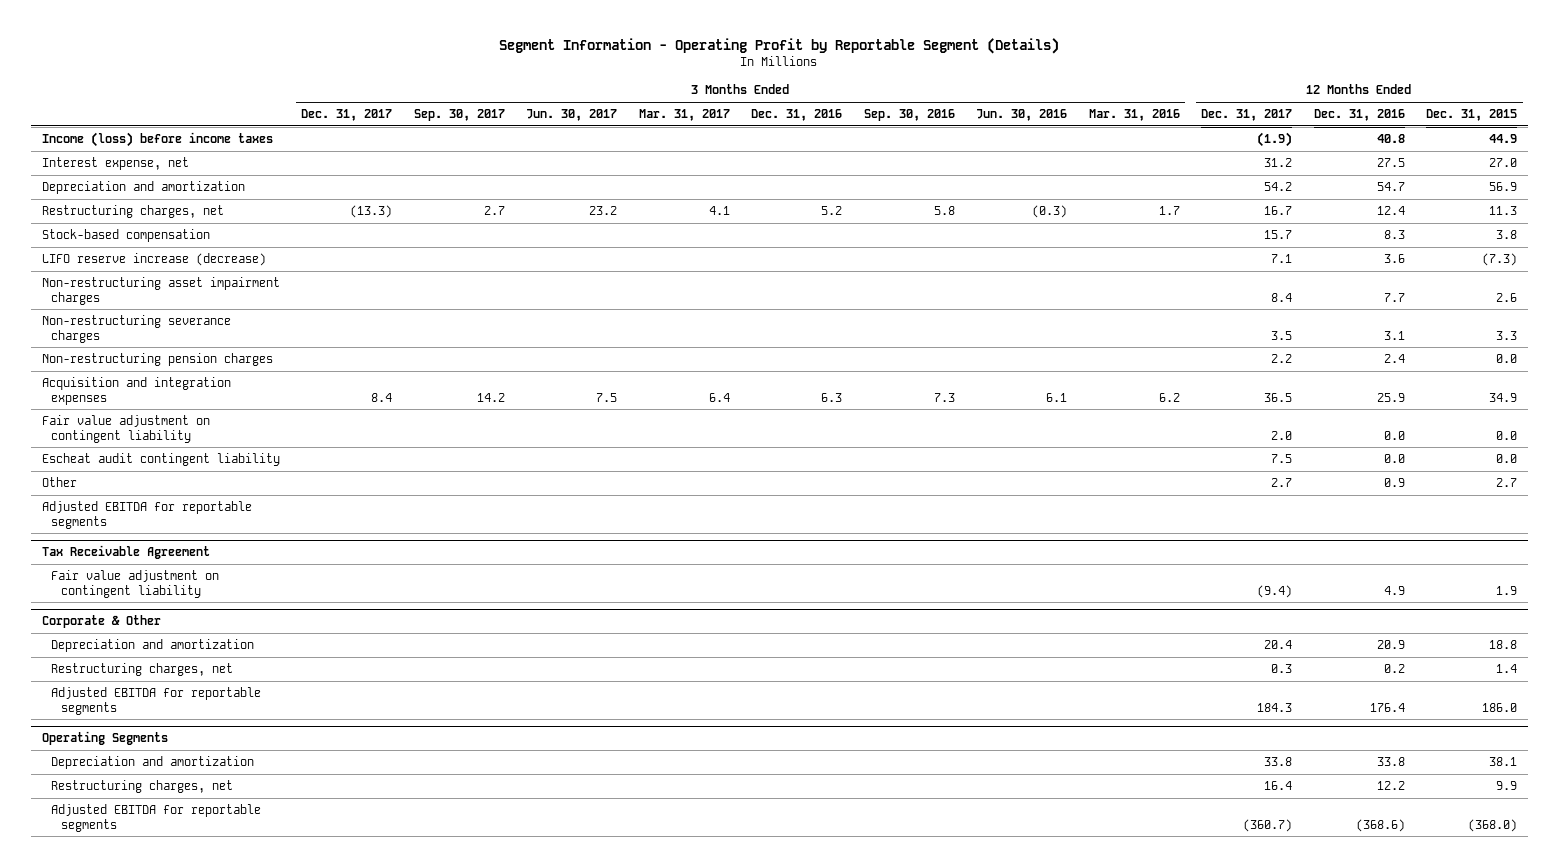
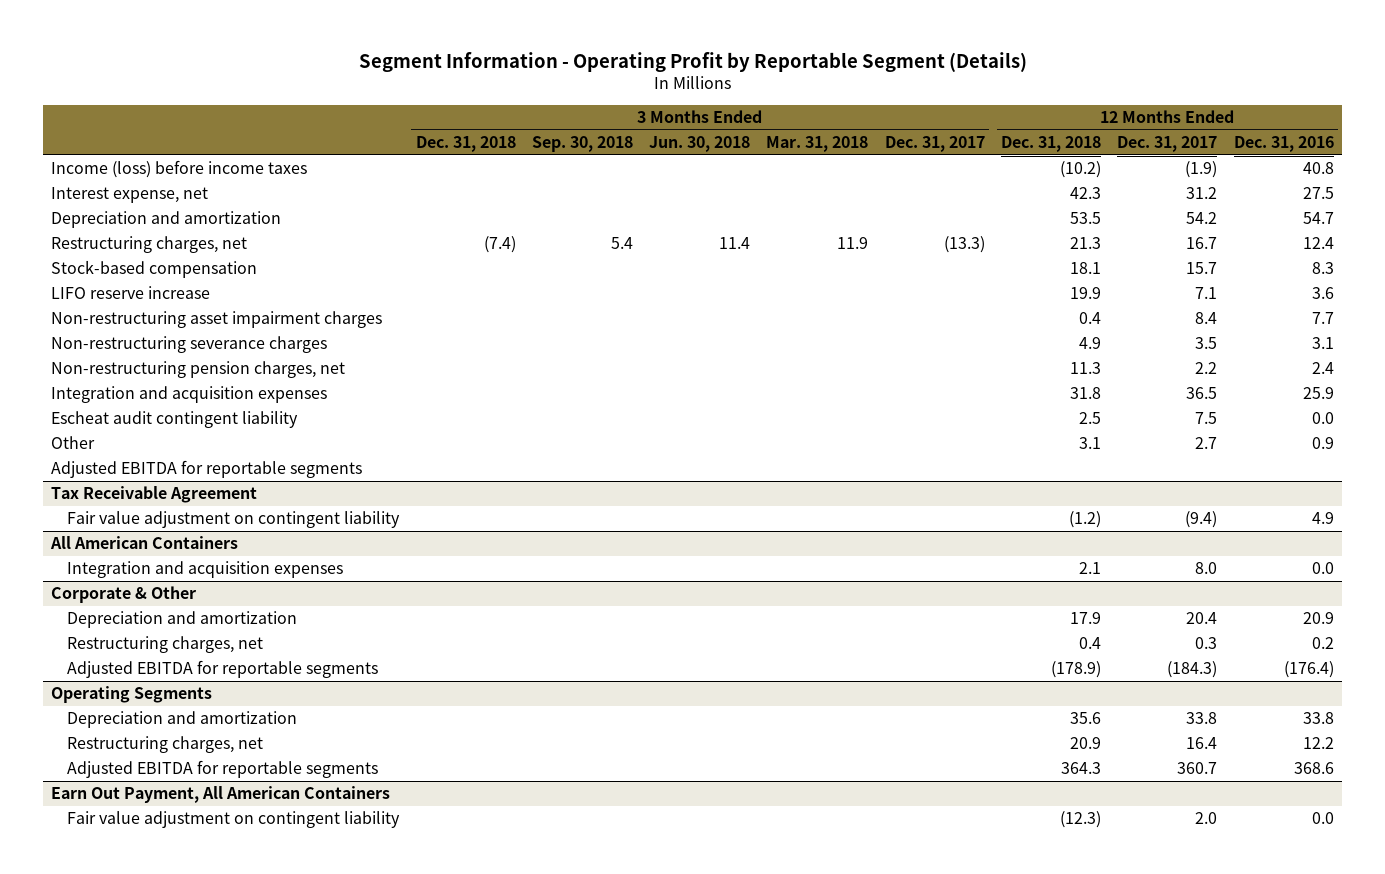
- | 3 Months Ended Dec. 31, 2017 | 3 Months Ended Sep. 30, 2017 | 3 Months Ended Jun. 30, 2017 | 3 Months Ended Mar. 31, 2017 | 3 Months Ended Dec. 31, 2016 | 3 Months Ended Sep. 30, 2016 | 3 Months Ended Jun. 30, 2016 | 3 Months Ended Mar. 31, 2016 | 12 Months Ended Dec. 31, 2017 | 12 Months Ended Dec. 31, 2016 | 12 Months Ended Dec. 31, 2015
+ | 3 Months Ended Dec. 31, 2018 | 3 Months Ended Sep. 30, 2018 | 3 Months Ended Jun. 30, 2018 | 3 Months Ended Mar. 31, 2018 | 3 Months Ended Dec. 31, 2017 | 12 Months Ended Dec. 31, 2018 | 12 Months Ended Dec. 31, 2017 | 12 Months Ended Dec. 31, 2016
- LIFO reserve increase (decrease) | | | | | | | | | 7.1 | 3.6 | (7.3)
+ LIFO reserve increase | | | | | | 19.9 | 7.1 | 3.6
- Non-restructuring pension charges | | | | | | | | | 2.2 | 2.4 | 0.0
- Acquisition and integration expenses | 8.4 | 14.2 | 7.5 | 6.4 | 6.3 | 7.3 | 6.1 | 6.2 | 36.5 | 25.9 | 34.9
- Fair value adjustment on contingent liability | | | | | | | | | 2.0 | 0.0 | 0.0
+ Non-restructuring pension charges, net | | | | | | 11.3 | 2.2 | 2.4
+ Integration and acquisition expenses | | | | | | 31.8 | 36.5 | 25.9
+ All American Containers
+ Integration and acquisition expenses | | | | | | 2.1 | 8.0 | 0.0
@ Corporate & Other
- Adjusted EBITDA for reportable segments | | | | | | | | | 184.3 | 176.4 | 186.0
+ Adjusted EBITDA for reportable segments | | | | | | (178.9) | (184.3) | (176.4)
@ Operating Segments
- Adjusted EBITDA for reportable segments | | | | | | | | | (360.7) | (368.6) | (368.0)
+ Adjusted EBITDA for reportable segments | | | | | | 364.3 | 360.7 | 368.6
+ Earn Out Payment, All American Containers
+ Fair value adjustment on contingent liability | | | | | | (12.3) | 2.0 | 0.0

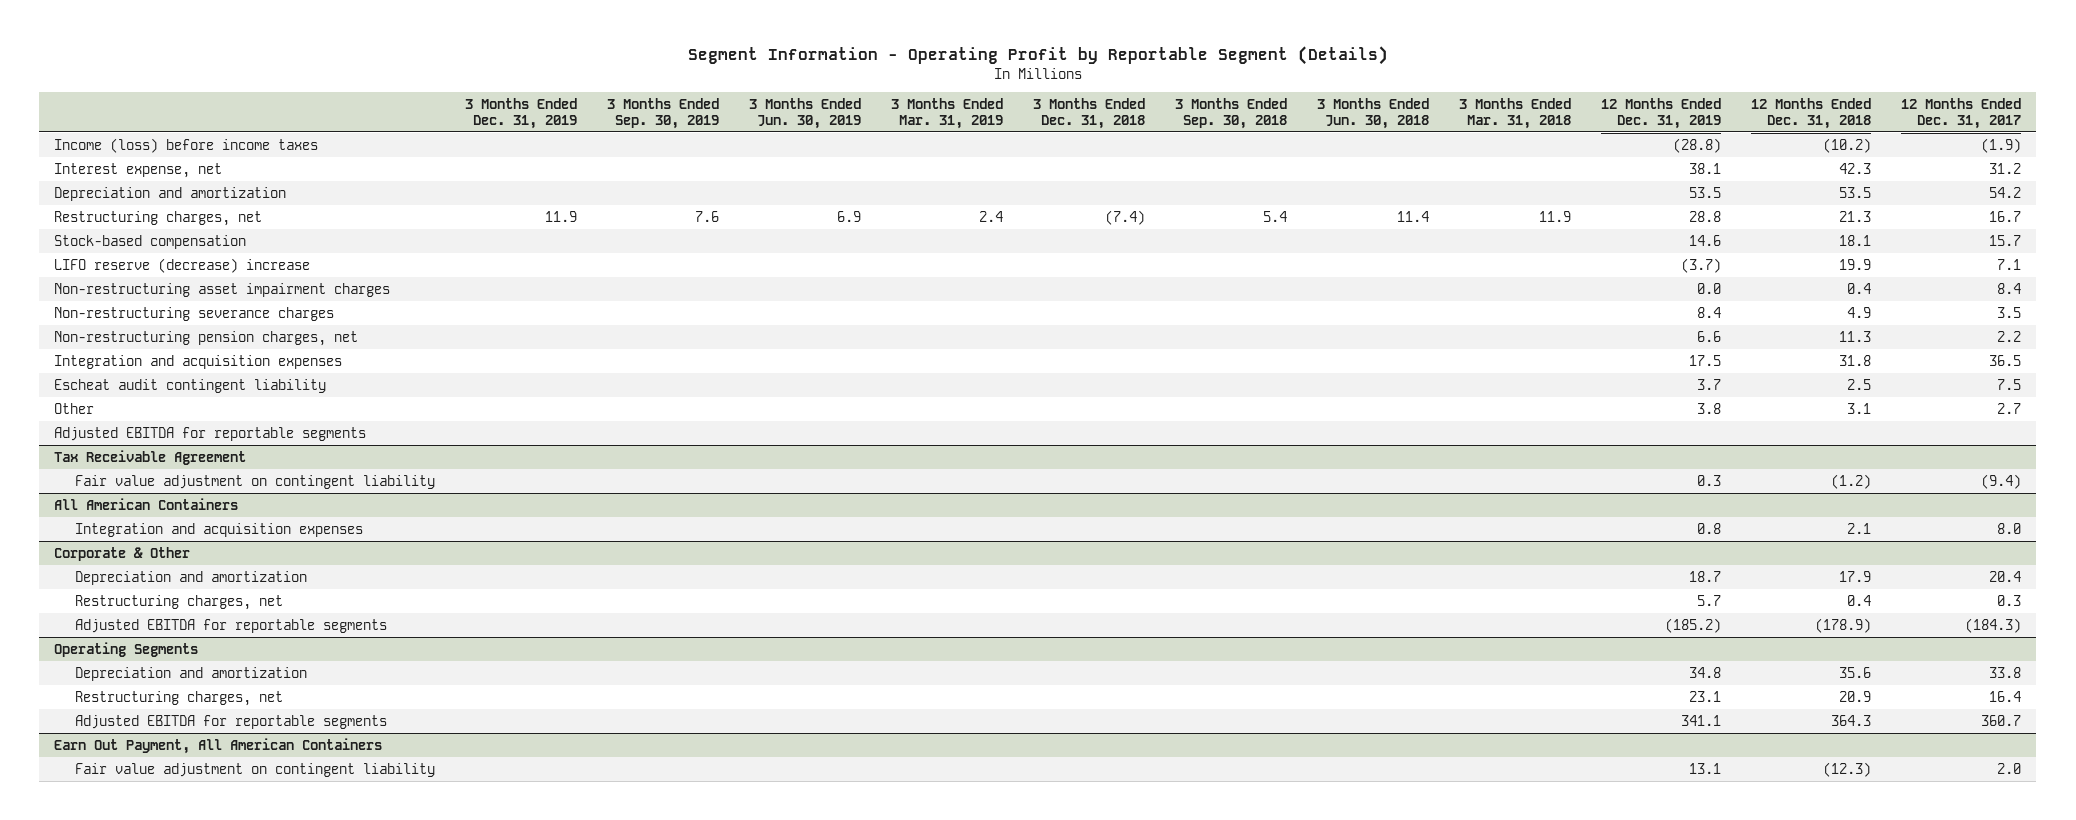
- | 3 Months Ended Dec. 31, 2018 | 3 Months Ended Sep. 30, 2018 | 3 Months Ended Jun. 30, 2018 | 3 Months Ended Mar. 31, 2018 | 3 Months Ended Dec. 31, 2017 | 12 Months Ended Dec. 31, 2018 | 12 Months Ended Dec. 31, 2017 | 12 Months Ended Dec. 31, 2016
+ | 3 Months Ended Dec. 31, 2019 | 3 Months Ended Sep. 30, 2019 | 3 Months Ended Jun. 30, 2019 | 3 Months Ended Mar. 31, 2019 | 3 Months Ended Dec. 31, 2018 | 3 Months Ended Sep. 30, 2018 | 3 Months Ended Jun. 30, 2018 | 3 Months Ended Mar. 31, 2018 | 12 Months Ended Dec. 31, 2019 | 12 Months Ended Dec. 31, 2018 | 12 Months Ended Dec. 31, 2017
- LIFO reserve increase | | | | | | 19.9 | 7.1 | 3.6
+ LIFO reserve (decrease) increase | | | | | | | | | (3.7) | 19.9 | 7.1

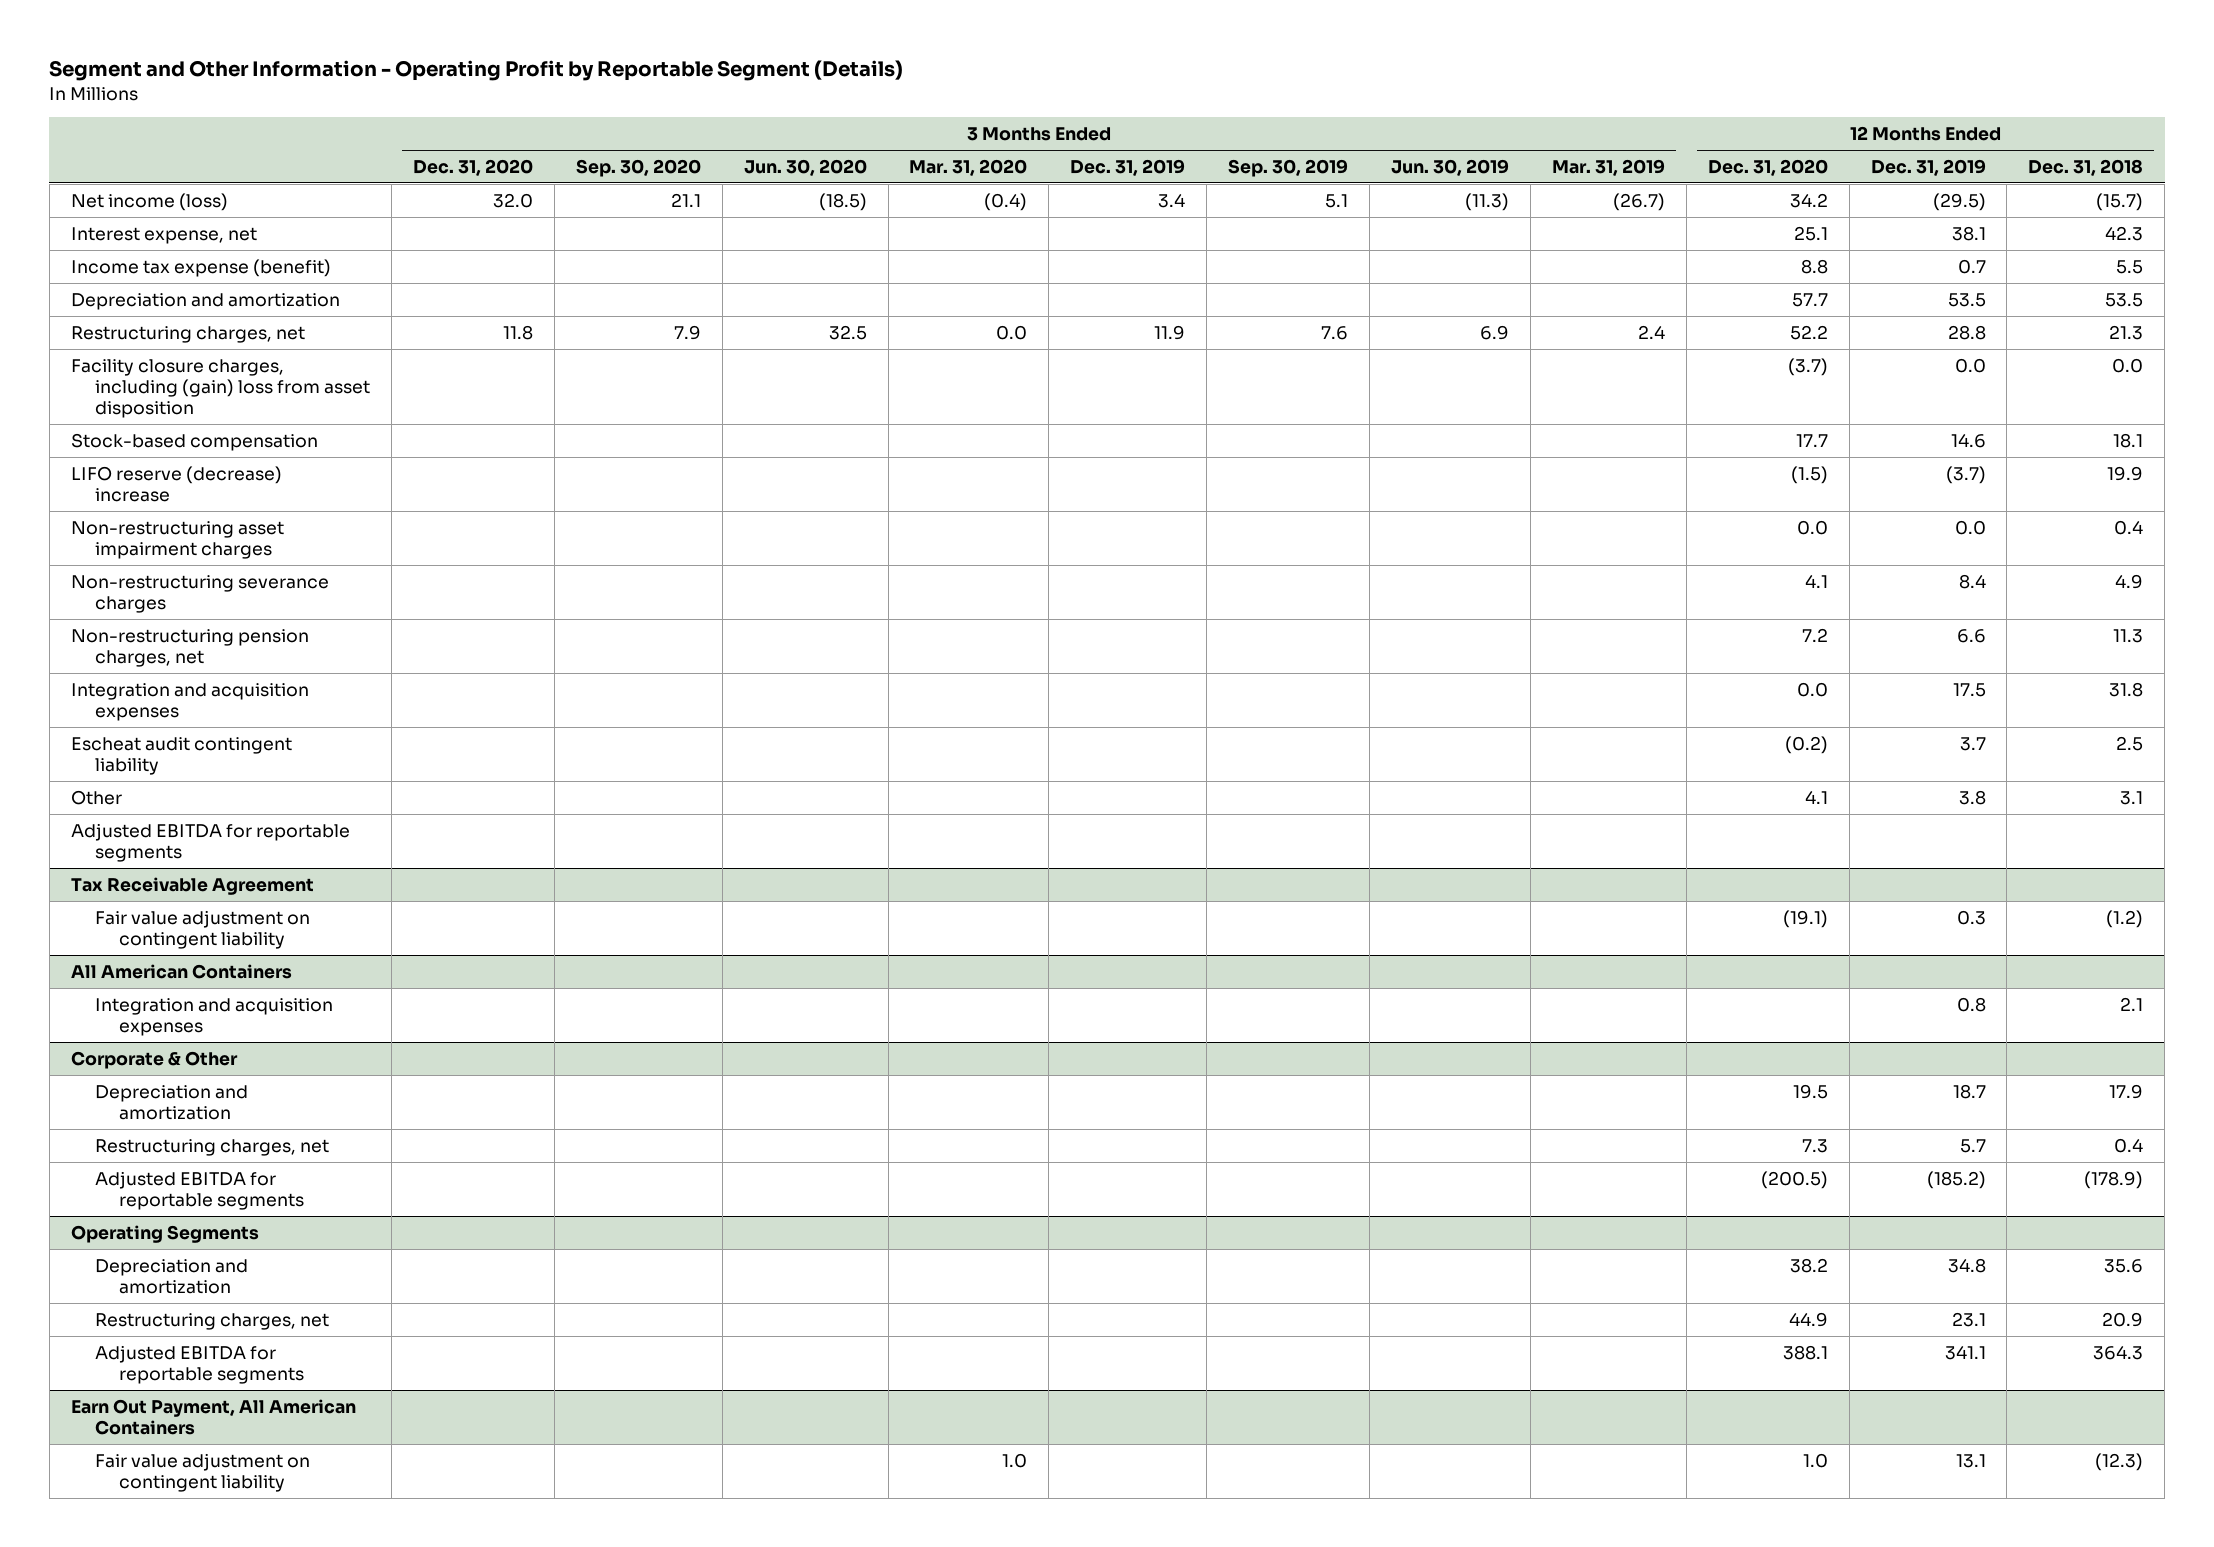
- Segment Information - Operating Profit by Reportable Segment (Details)
+ Segment and Other Information - Operating Profit by Reportable Segment (Details)
- | 3 Months Ended Dec. 31, 2019 | 3 Months Ended Sep. 30, 2019 | 3 Months Ended Jun. 30, 2019 | 3 Months Ended Mar. 31, 2019 | 3 Months Ended Dec. 31, 2018 | 3 Months Ended Sep. 30, 2018 | 3 Months Ended Jun. 30, 2018 | 3 Months Ended Mar. 31, 2018 | 12 Months Ended Dec. 31, 2019 | 12 Months Ended Dec. 31, 2018 | 12 Months Ended Dec. 31, 2017
+ | 3 Months Ended Dec. 31, 2020 | 3 Months Ended Sep. 30, 2020 | 3 Months Ended Jun. 30, 2020 | 3 Months Ended Mar. 31, 2020 | 3 Months Ended Dec. 31, 2019 | 3 Months Ended Sep. 30, 2019 | 3 Months Ended Jun. 30, 2019 | 3 Months Ended Mar. 31, 2019 | 12 Months Ended Dec. 31, 2020 | 12 Months Ended Dec. 31, 2019 | 12 Months Ended Dec. 31, 2018
- Income (loss) before income taxes | | | | | | | | | (28.8) | (10.2) | (1.9)
+ Net income (loss) | 32.0 | 21.1 | (18.5) | (0.4) | 3.4 | 5.1 | (11.3) | (26.7) | 34.2 | (29.5) | (15.7)
+ Income tax expense (benefit) | | | | | | | | | 8.8 | 0.7 | 5.5
+ Facility closure charges, including (gain) loss from asset disposition | | | | | | | | | (3.7) | 0.0 | 0.0

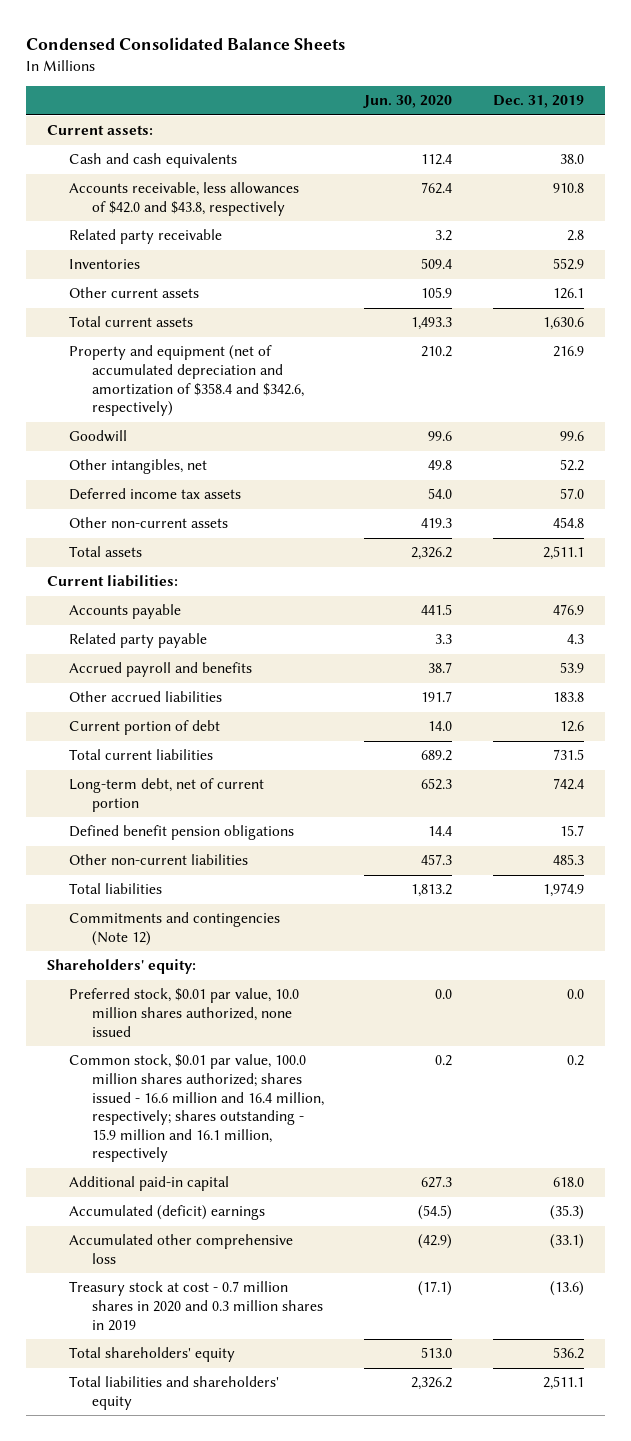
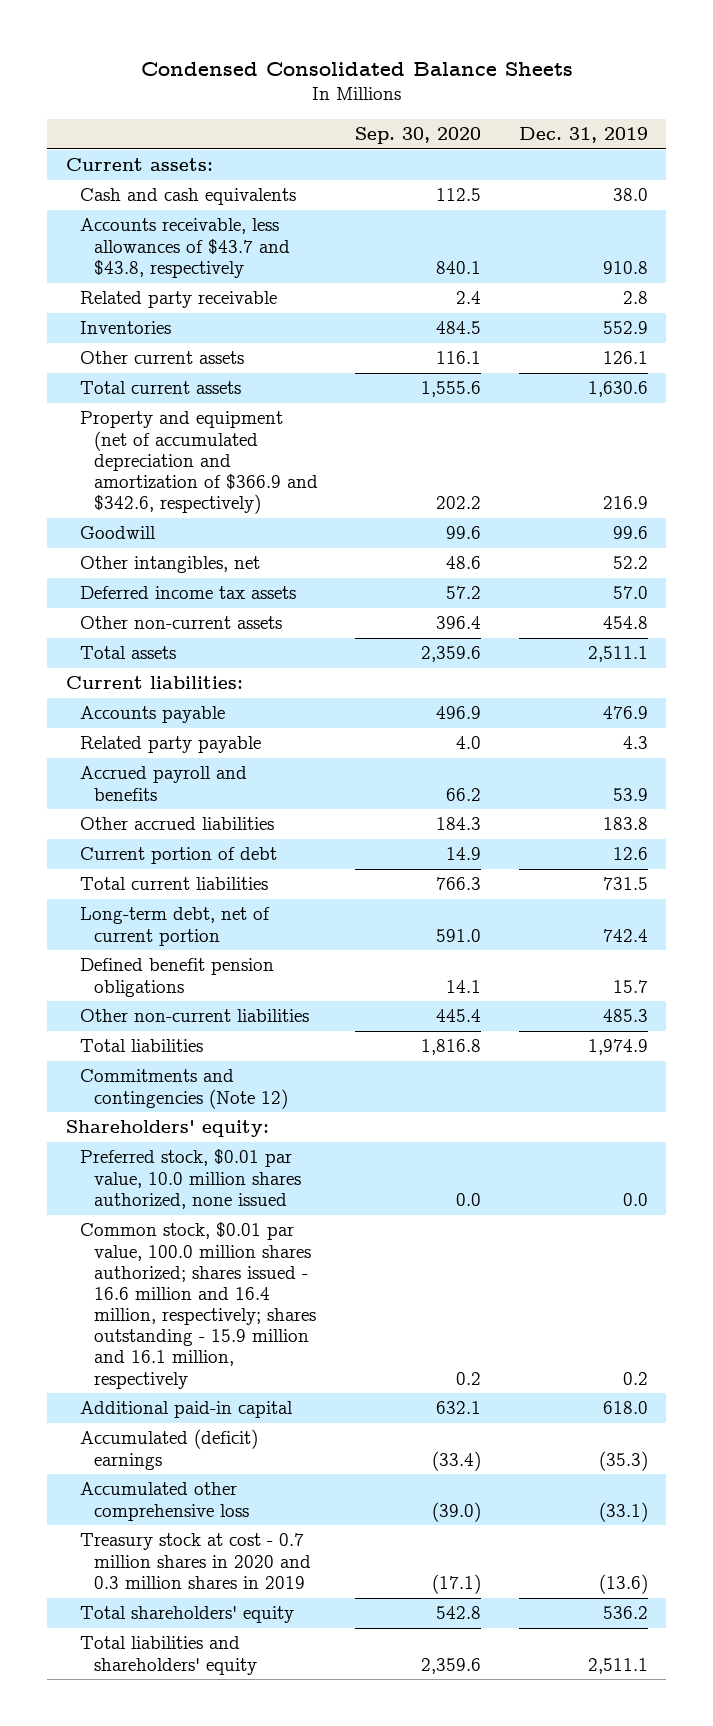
- | Jun. 30, 2020 | Dec. 31, 2019
+ | Sep. 30, 2020 | Dec. 31, 2019
- Accounts receivable, less allowances of $42.0 and $43.8, respectively | 762.4 | 910.8
+ Accounts receivable, less allowances of $43.7 and $43.8, respectively | 840.1 | 910.8
- Property and equipment (net of accumulated depreciation and amortization of $358.4 and $342.6, respectively) | 210.2 | 216.9
+ Property and equipment (net of accumulated depreciation and amortization of $366.9 and $342.6, respectively) | 202.2 | 216.9

